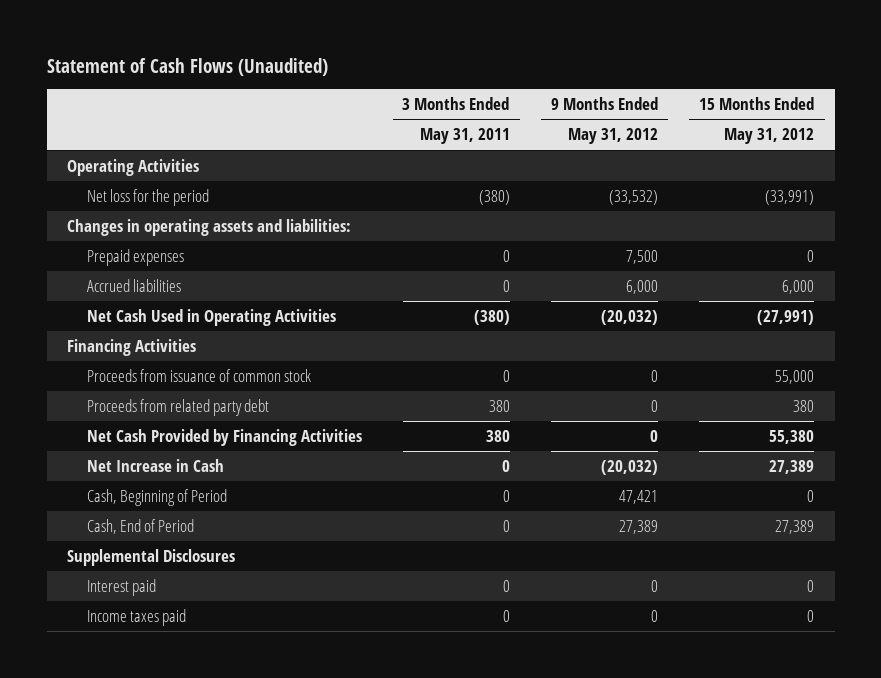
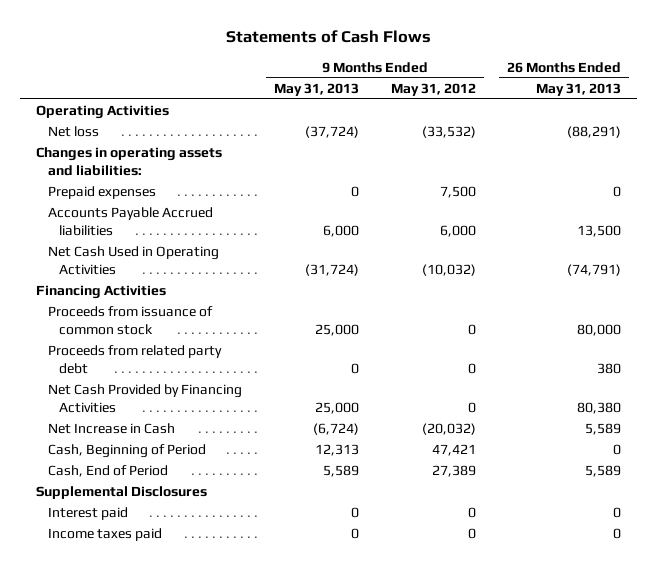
- Statement of Cash Flows (Unaudited)
+ Statements of Cash Flows
- | 3 Months Ended May 31, 2011 | 9 Months Ended May 31, 2012 | 15 Months Ended May 31, 2012
+ | 9 Months Ended May 31, 2013 | 9 Months Ended May 31, 2012 | 26 Months Ended May 31, 2013
- Net loss for the period | (380) | (33,532) | (33,991)
+ Net loss | (37,724) | (33,532) | (88,291)
- Accrued liabilities | 0 | 6,000 | 6,000
- Net Cash Used in Operating Activities | (380) | (20,032) | (27,991)
+ Accounts Payable Accrued liabilities | 6,000 | 6,000 | 13,500
+ Net Cash Used in Operating Activities | (31,724) | (10,032) | (74,791)

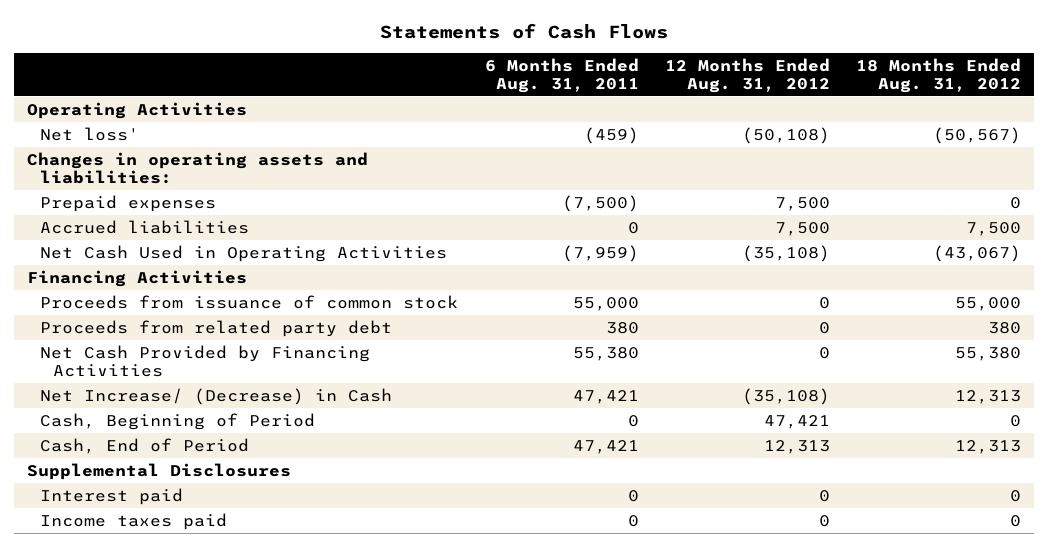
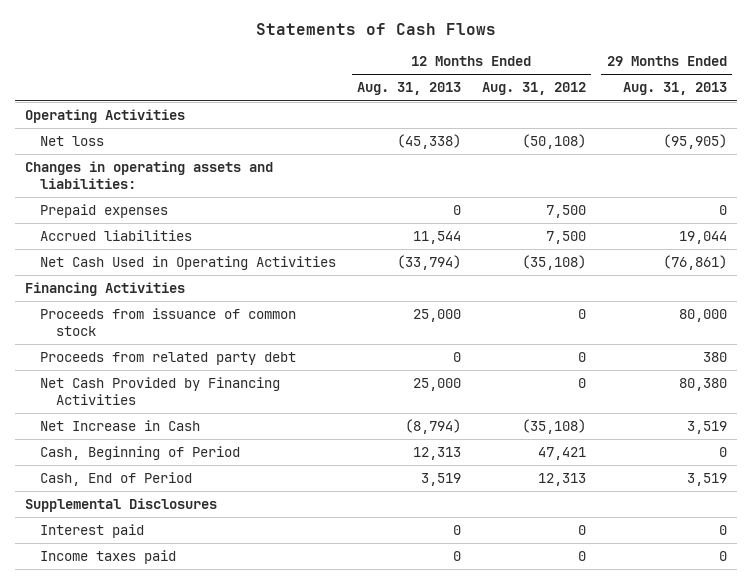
- | 6 Months Ended Aug. 31, 2011 | 12 Months Ended Aug. 31, 2012 | 18 Months Ended Aug. 31, 2012
+ | 12 Months Ended Aug. 31, 2013 | 12 Months Ended Aug. 31, 2012 | 29 Months Ended Aug. 31, 2013
- Net loss' | (459) | (50,108) | (50,567)
+ Net loss | (45,338) | (50,108) | (95,905)
- Net Increase/ (Decrease) in Cash | 47,421 | (35,108) | 12,313
+ Net Increase in Cash | (8,794) | (35,108) | 3,519

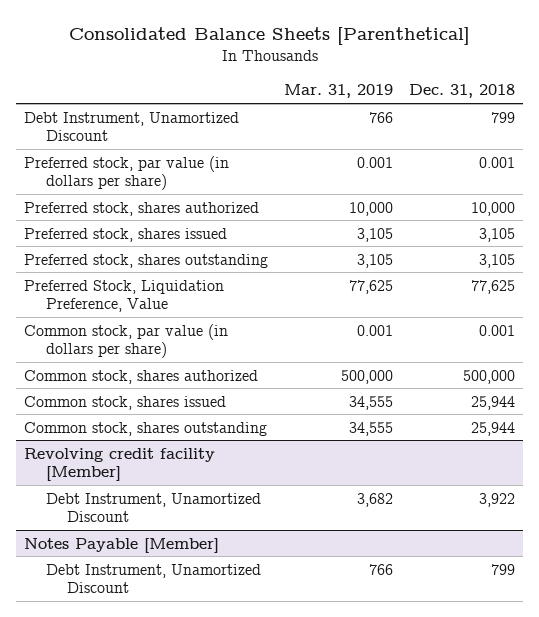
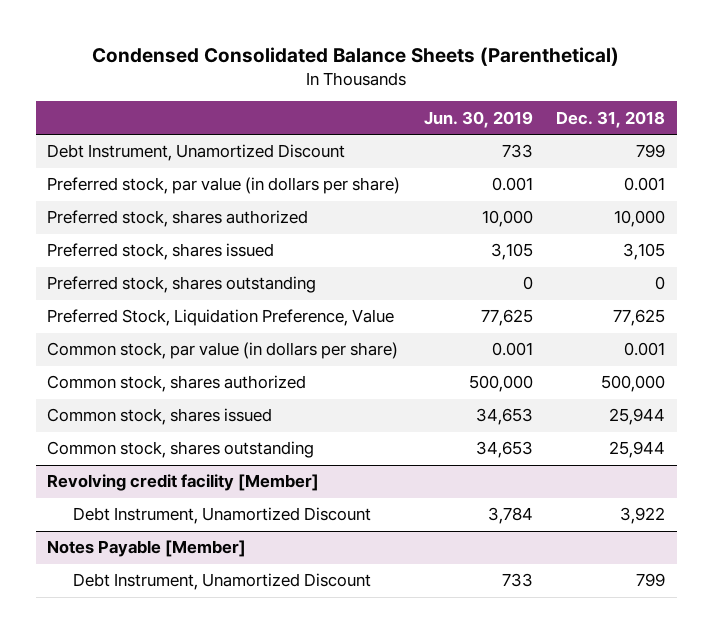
- Consolidated Balance Sheets [Parenthetical]
+ Condensed Consolidated Balance Sheets (Parenthetical)
- | Mar. 31, 2019 | Dec. 31, 2018
+ | Jun. 30, 2019 | Dec. 31, 2018
- Preferred stock, shares outstanding | 3,105 | 3,105
+ Preferred stock, shares outstanding | 0 | 0

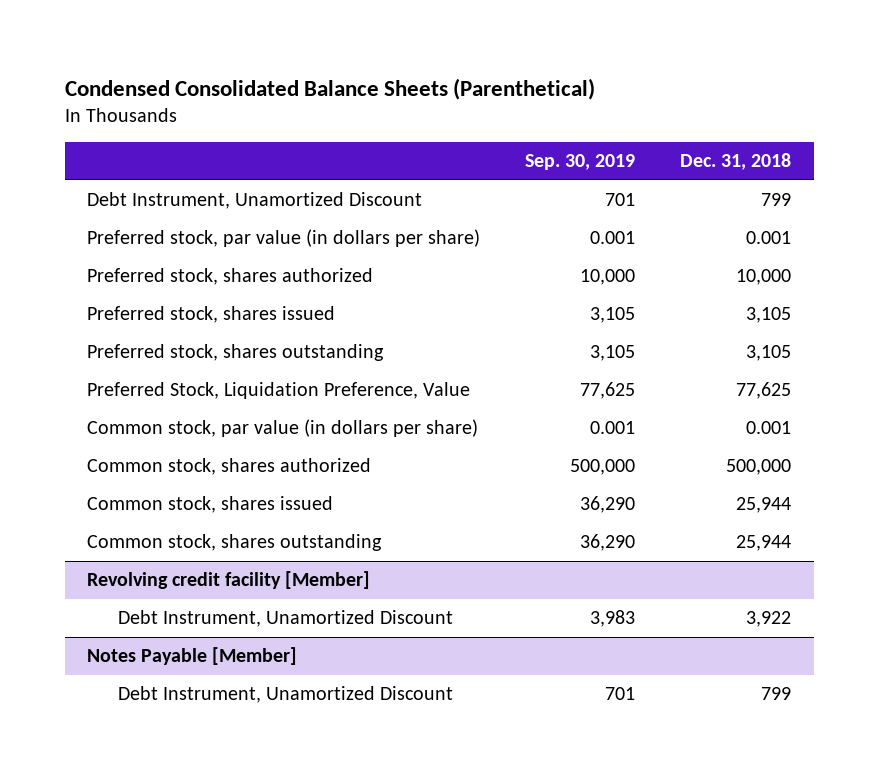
- | Jun. 30, 2019 | Dec. 31, 2018
+ | Sep. 30, 2019 | Dec. 31, 2018
- Preferred stock, shares outstanding | 0 | 0
+ Preferred stock, shares outstanding | 3,105 | 3,105

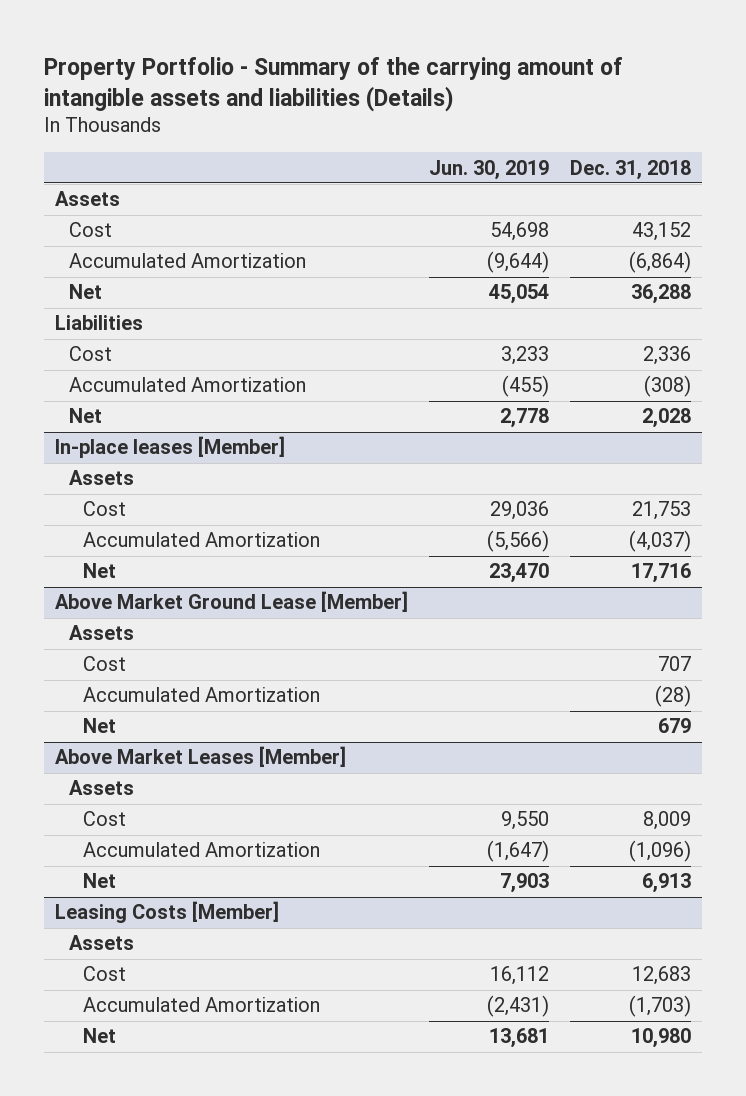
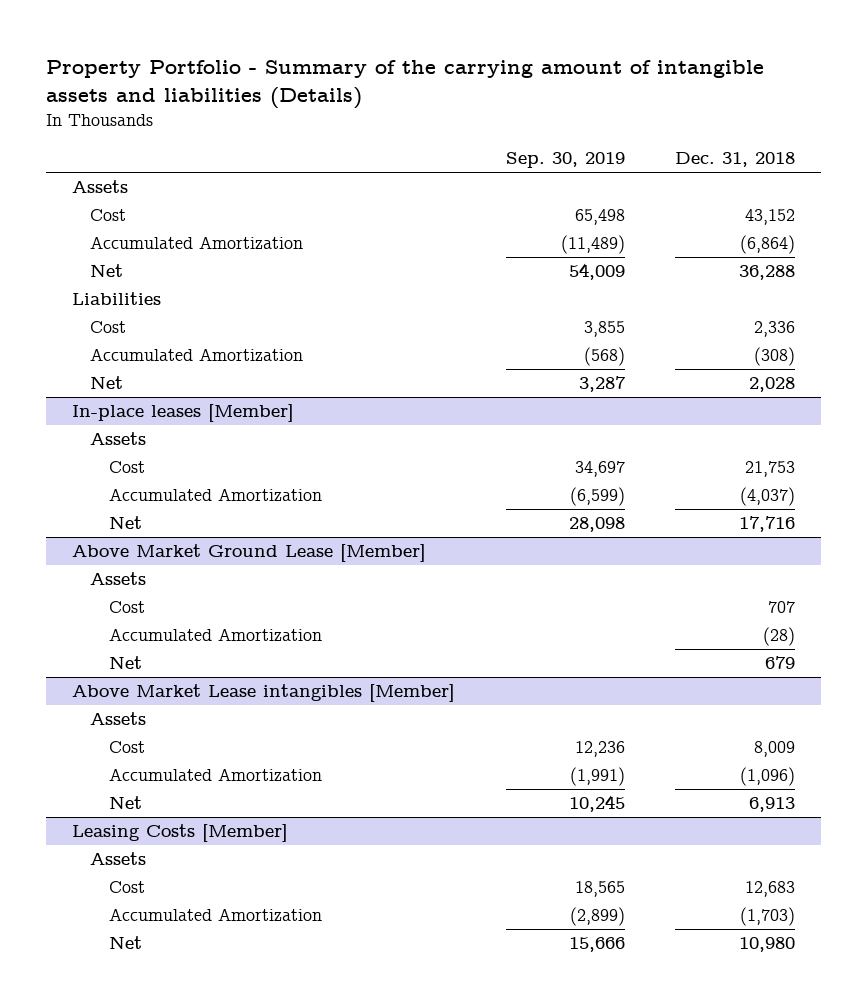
- | Jun. 30, 2019 | Dec. 31, 2018
+ | Sep. 30, 2019 | Dec. 31, 2018
- Above Market Leases [Member]
+ Above Market Lease intangibles [Member]

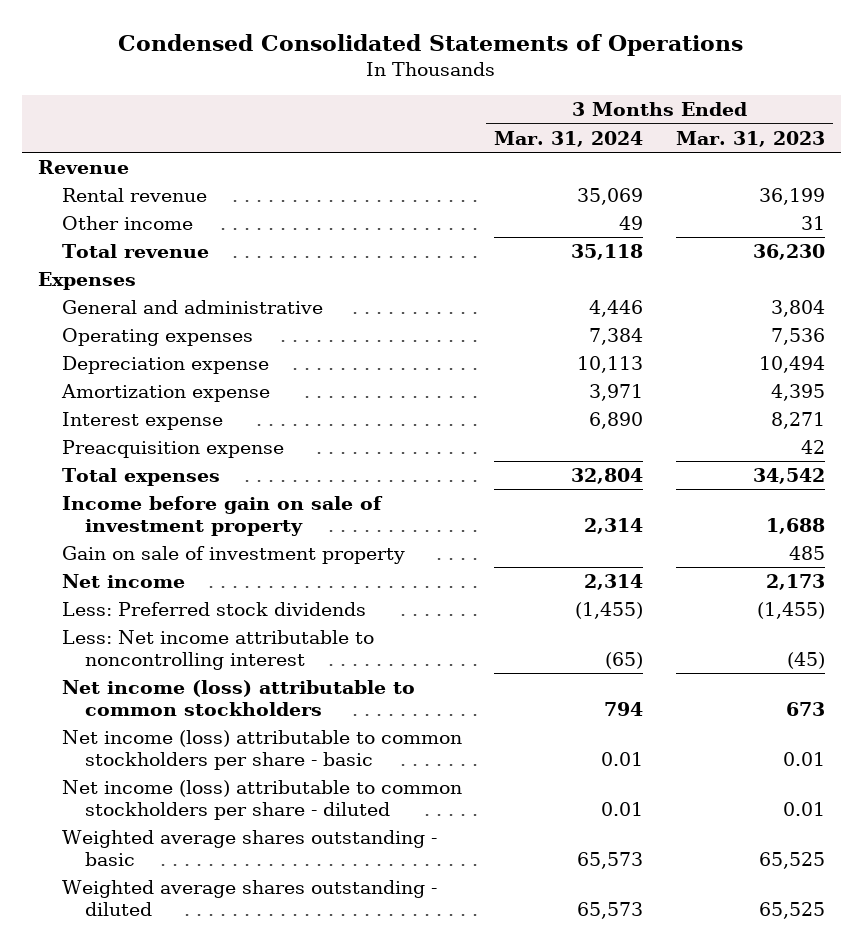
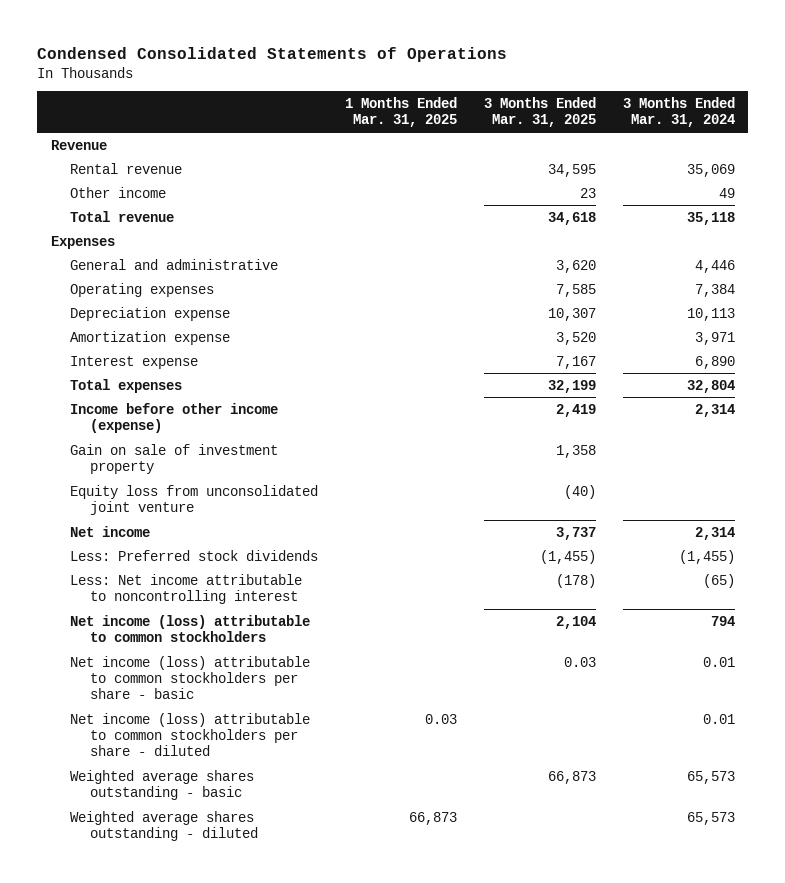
- | 3 Months Ended Mar. 31, 2024 | 3 Months Ended Mar. 31, 2023
+ | 1 Months Ended Mar. 31, 2025 | 3 Months Ended Mar. 31, 2025 | 3 Months Ended Mar. 31, 2024
- Preacquisition expense | | 42
- Income before gain on sale of investment property | 2,314 | 1,688
+ Income before other income (expense) | | 2,419 | 2,314
+ Equity loss from unconsolidated joint venture | | (40) |

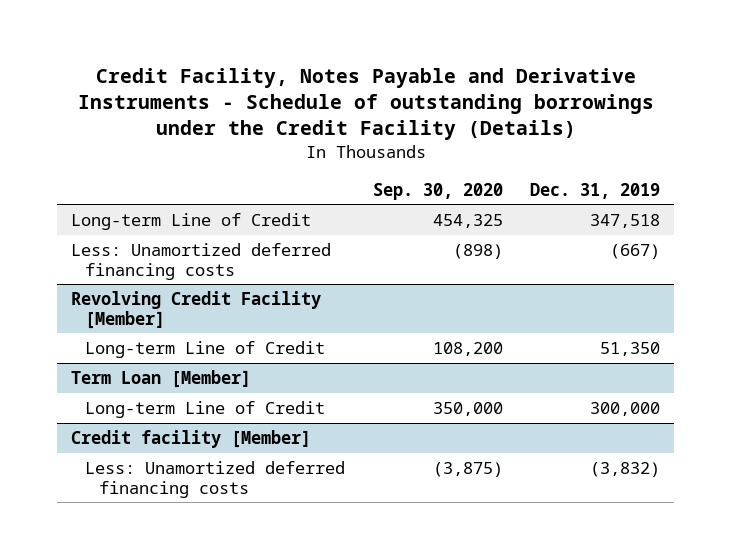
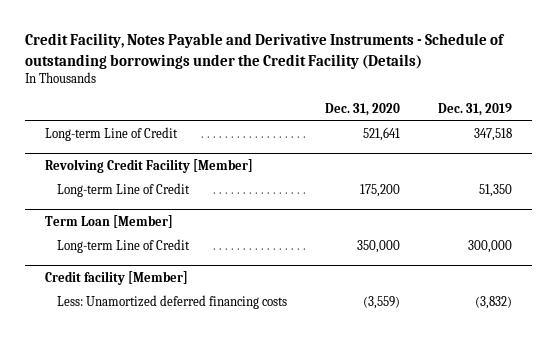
- | Sep. 30, 2020 | Dec. 31, 2019
+ | Dec. 31, 2020 | Dec. 31, 2019
- Less: Unamortized deferred financing costs | (898) | (667)

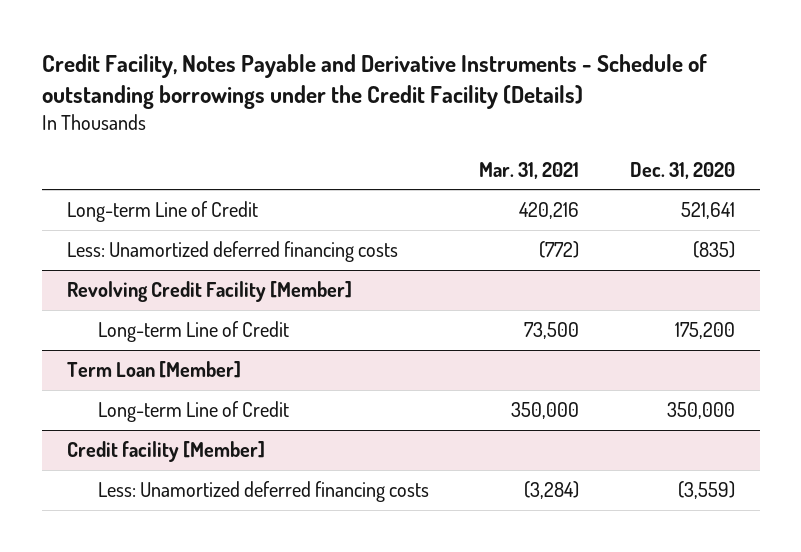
- | Dec. 31, 2020 | Dec. 31, 2019
+ | Mar. 31, 2021 | Dec. 31, 2020
+ Less: Unamortized deferred financing costs | (772) | (835)

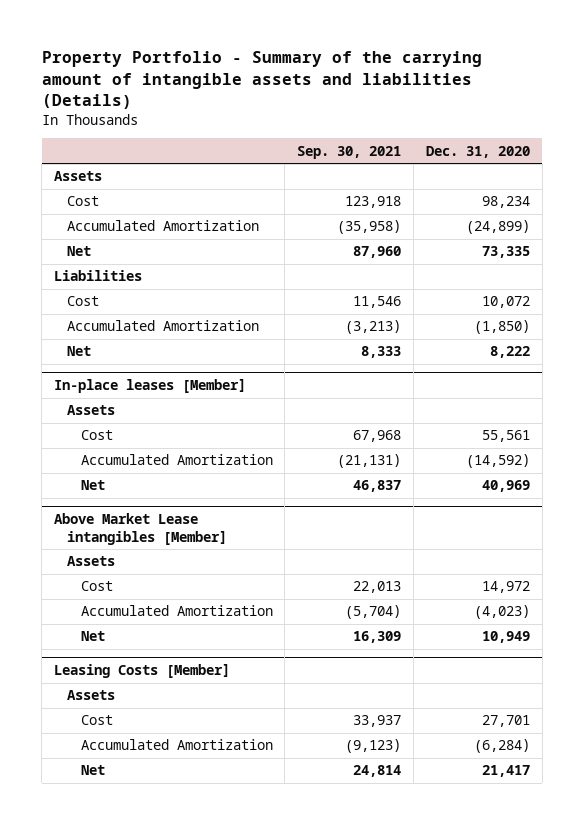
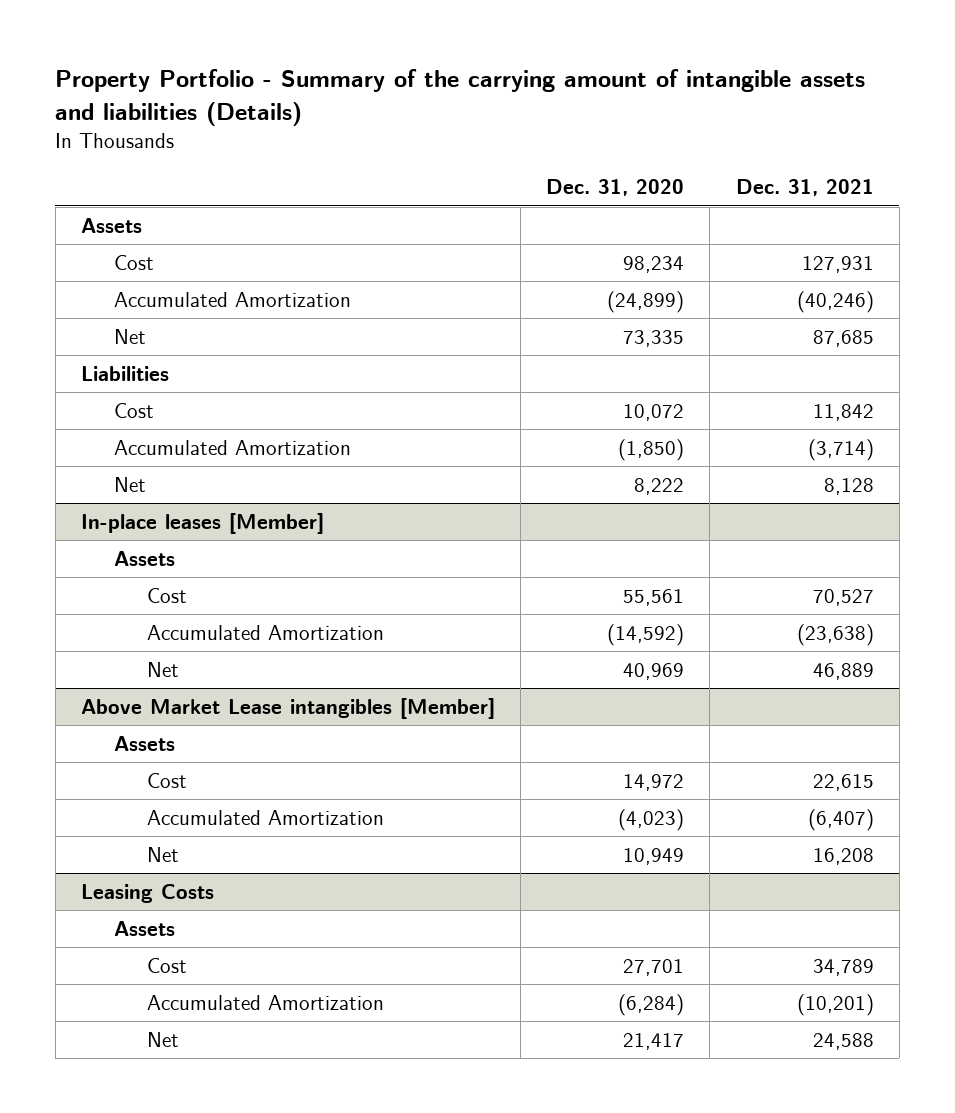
- | Sep. 30, 2021 | Dec. 31, 2020
+ | Dec. 31, 2020 | Dec. 31, 2021
- Leasing Costs [Member]
+ Leasing Costs

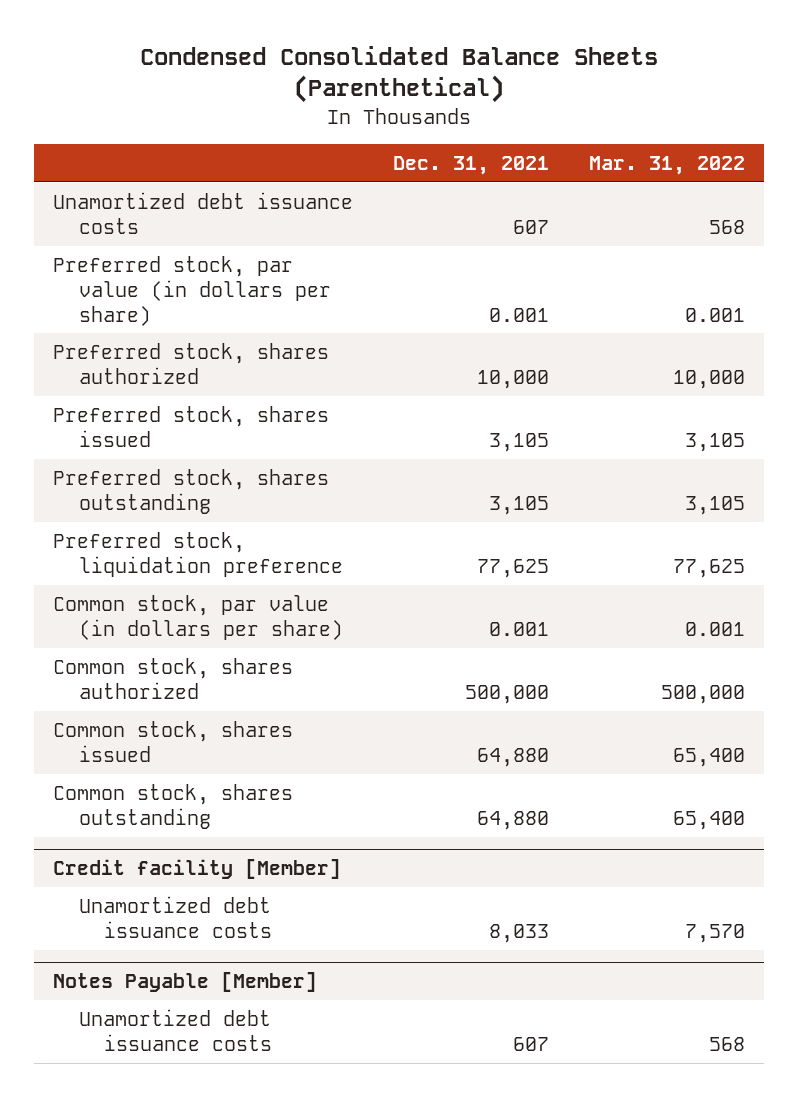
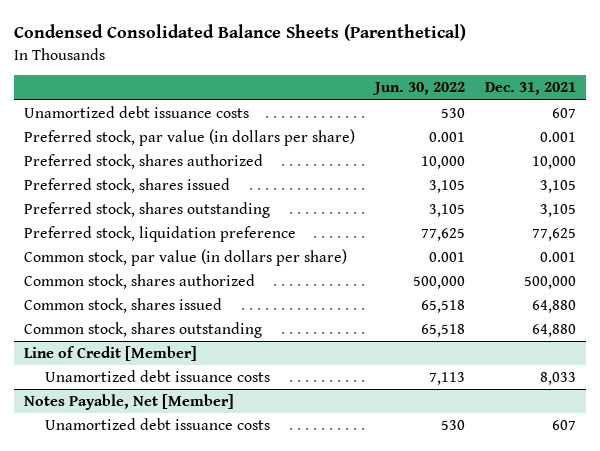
- | Dec. 31, 2021 | Mar. 31, 2022
+ | Jun. 30, 2022 | Dec. 31, 2021
- Credit facility [Member]
+ Line of Credit [Member]
- Notes Payable [Member]
+ Notes Payable, Net [Member]

